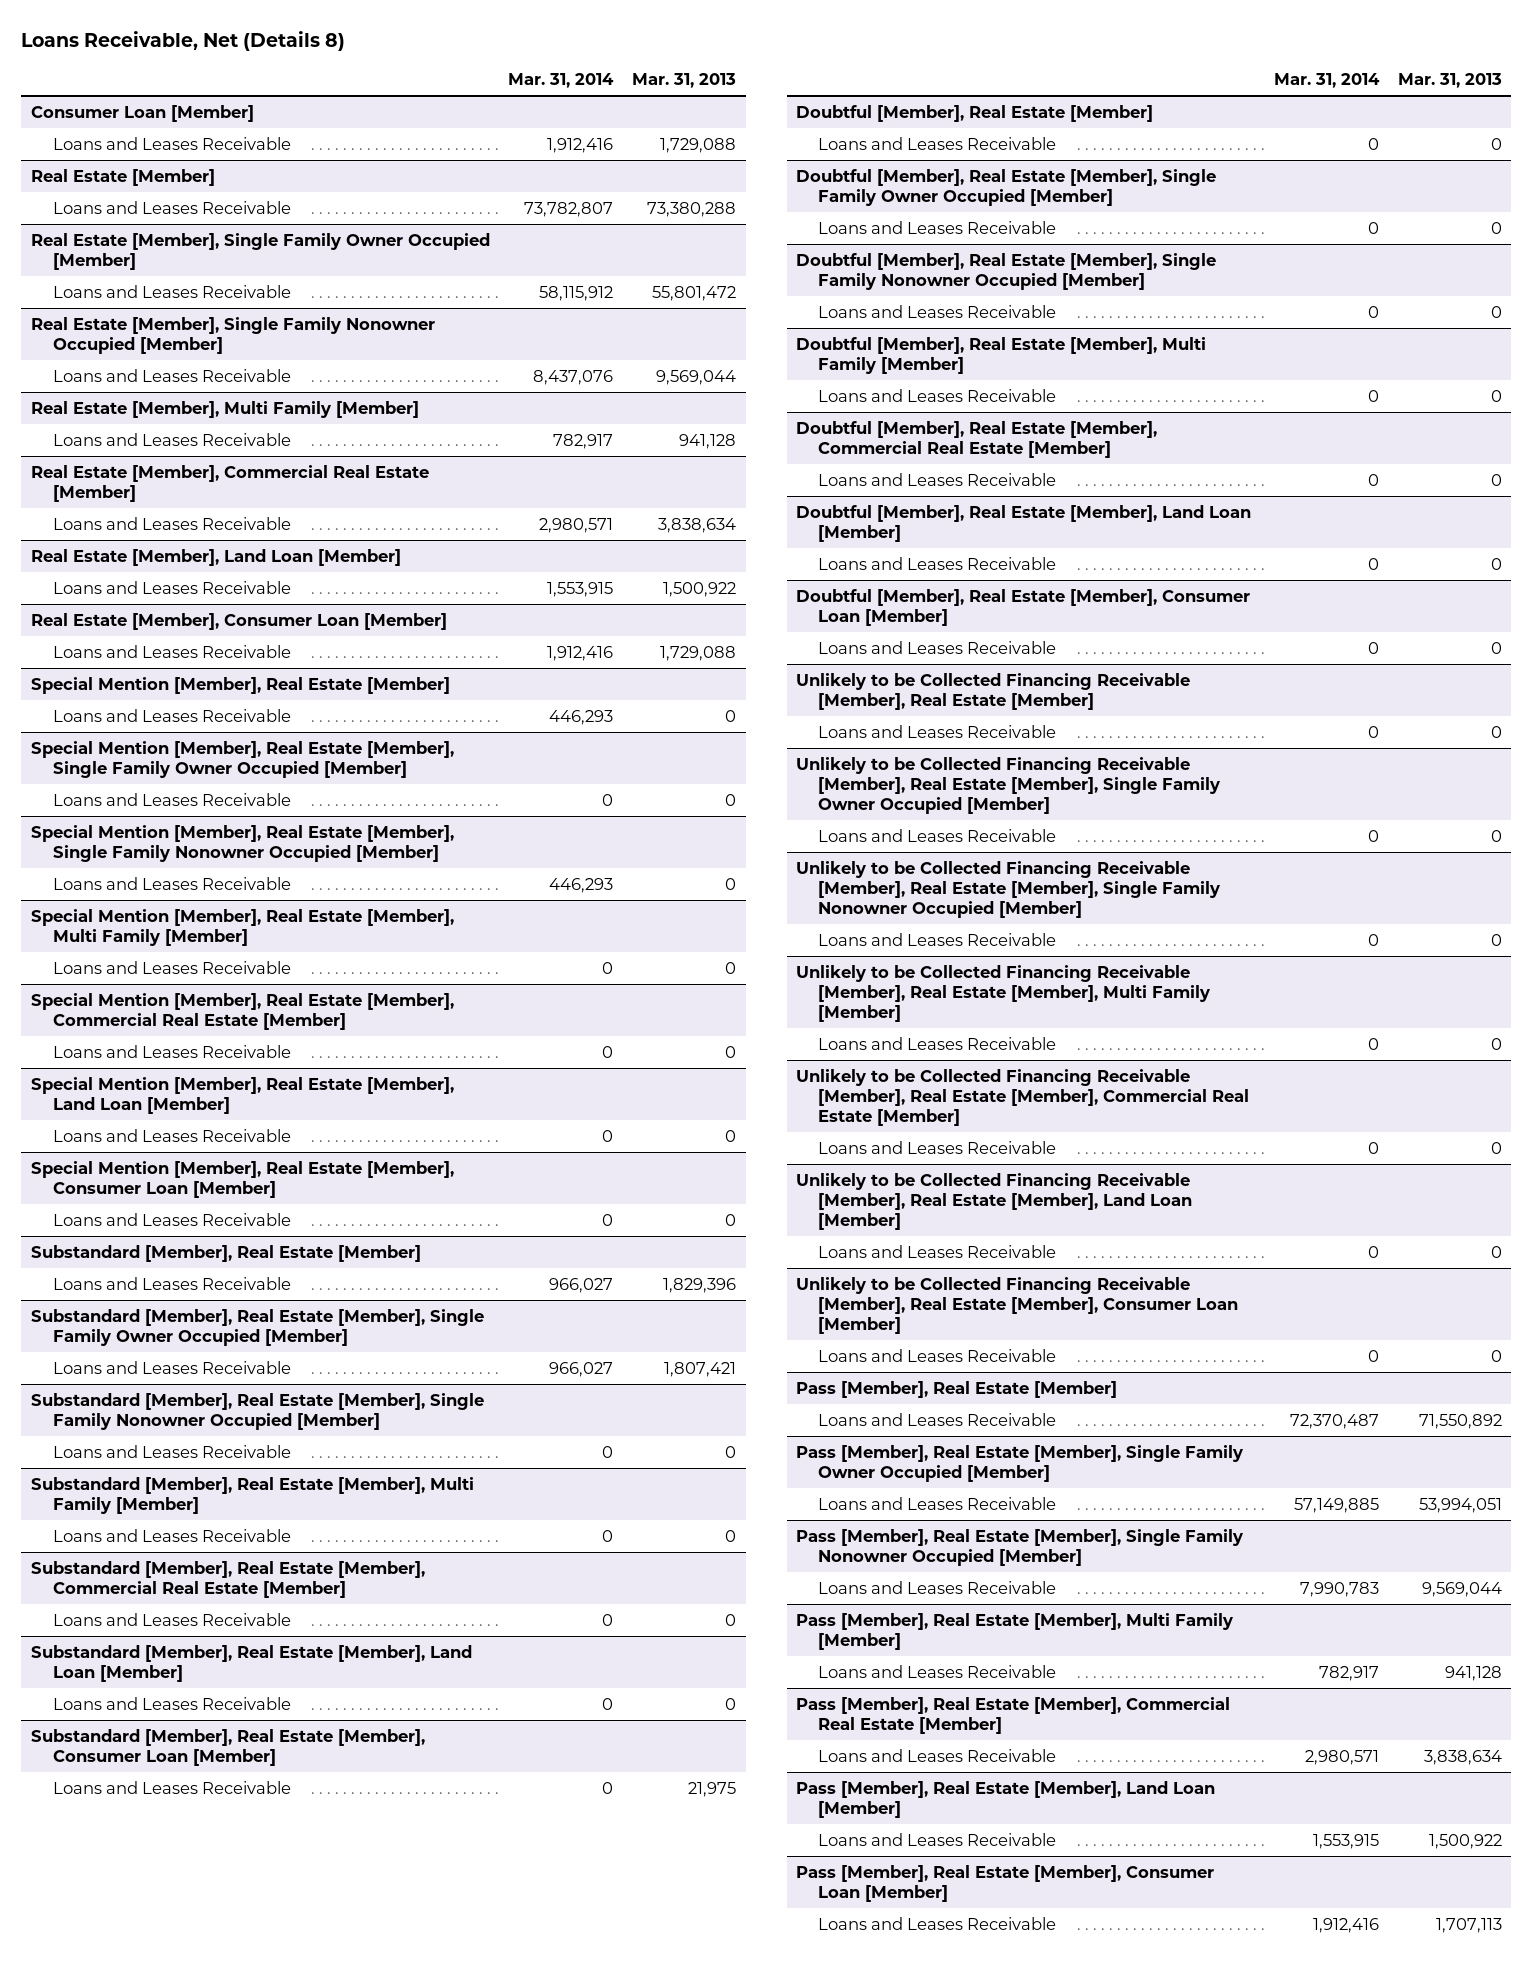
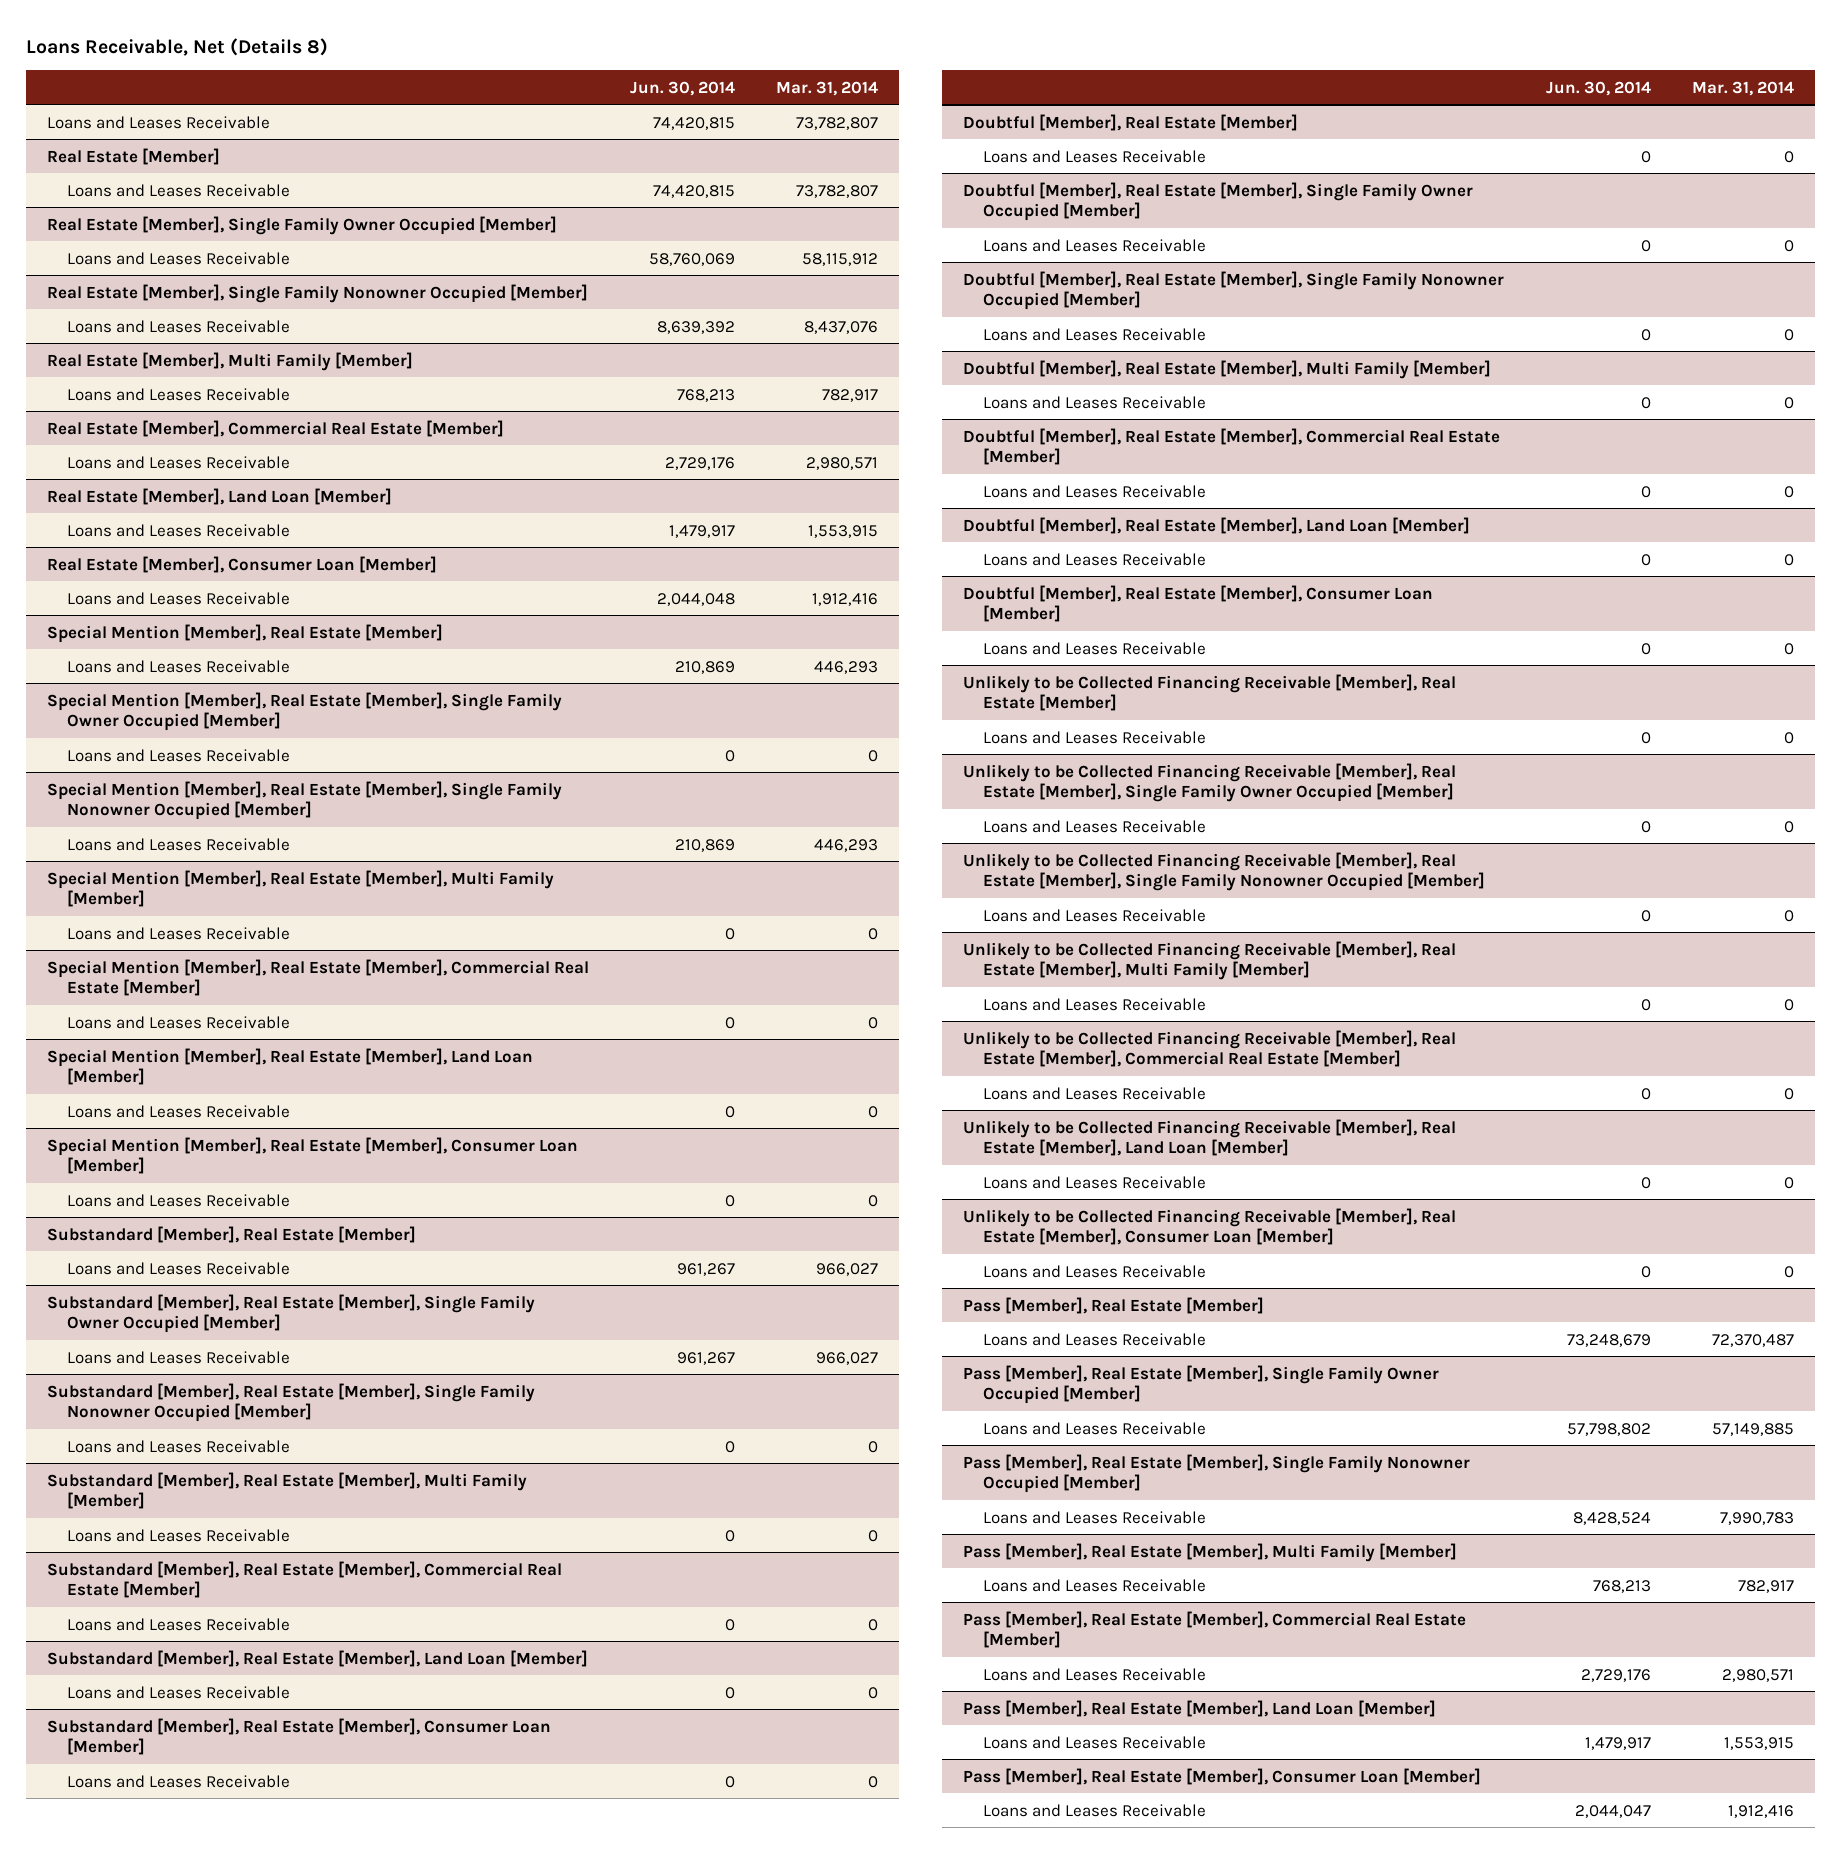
- | Mar. 31, 2014 | Mar. 31, 2013
+ | Jun. 30, 2014 | Mar. 31, 2014
- Consumer Loan [Member]
- Loans and Leases Receivable | 1,912,416 | 1,729,088
+ Loans and Leases Receivable | 74,420,815 | 73,782,807

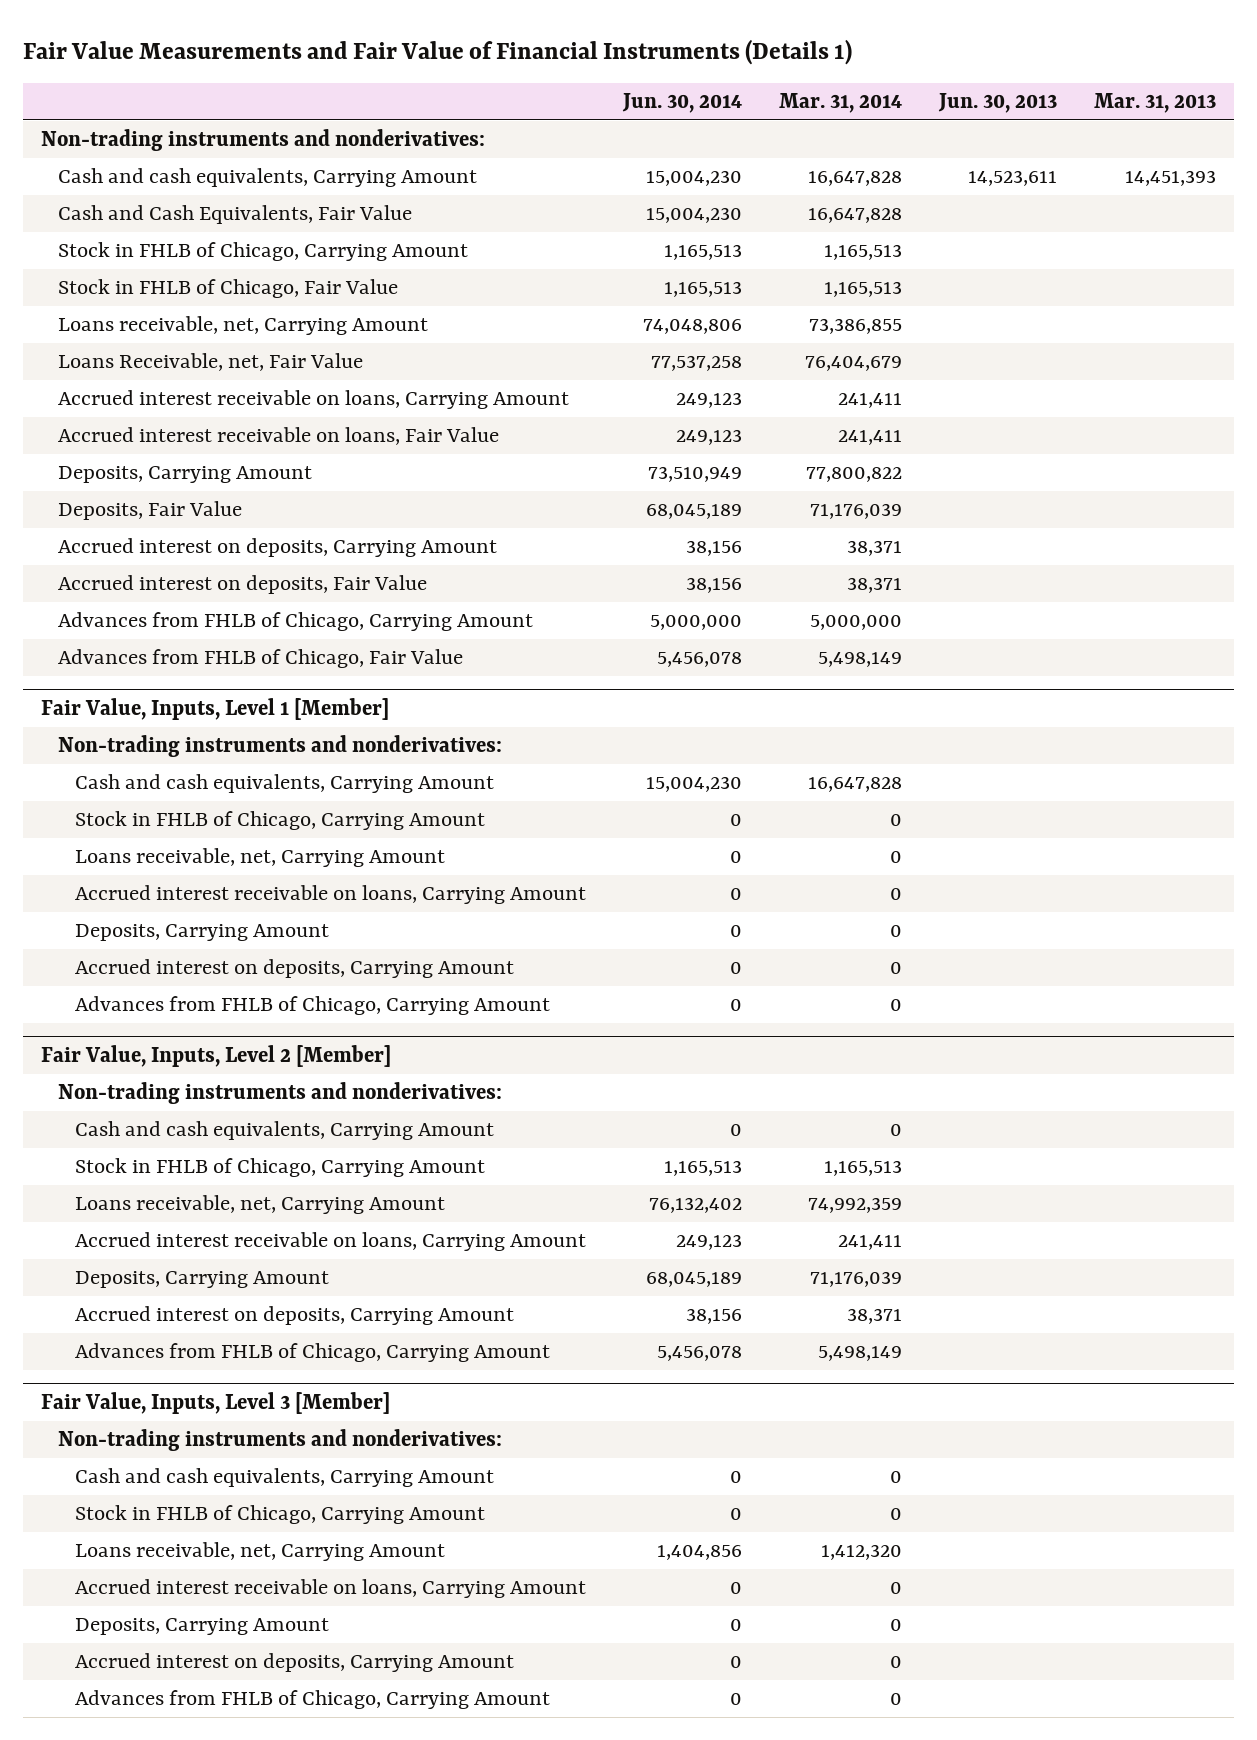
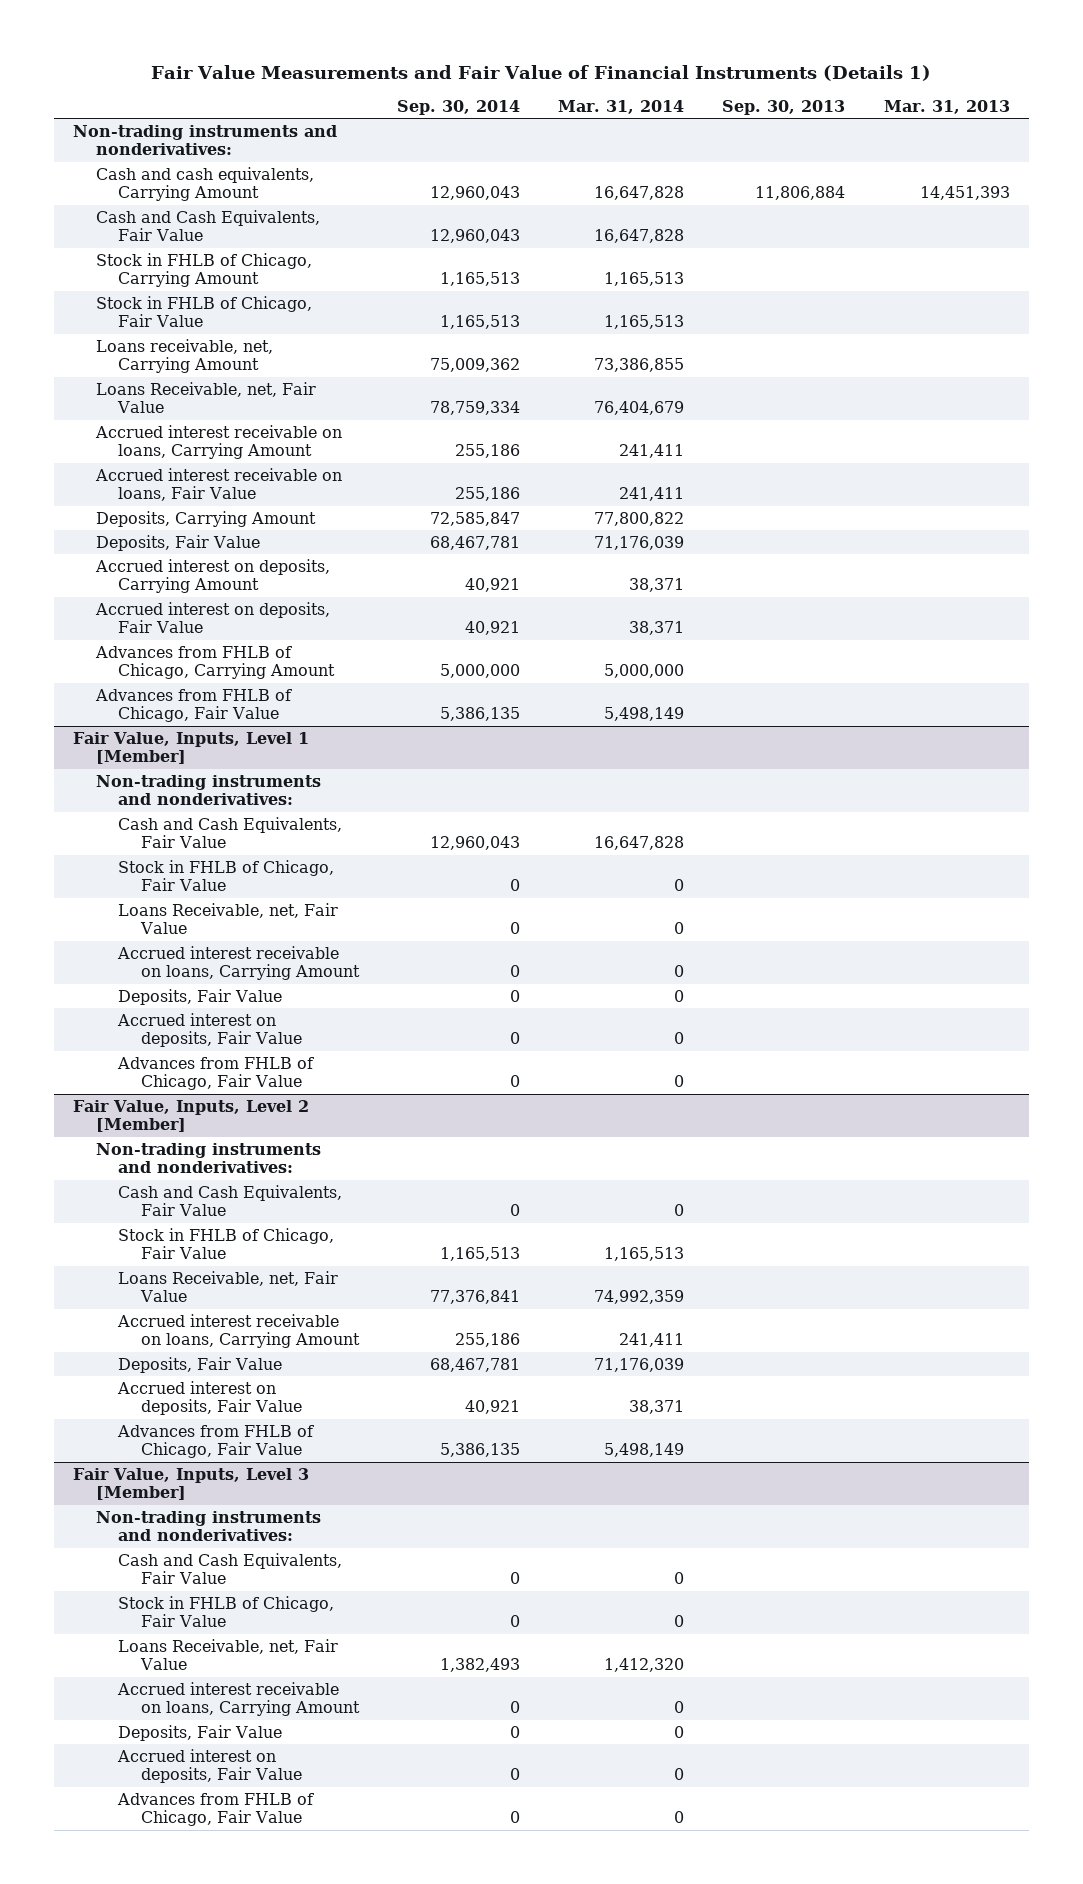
- | Jun. 30, 2014 | Mar. 31, 2014 | Jun. 30, 2013 | Mar. 31, 2013
+ | Sep. 30, 2014 | Mar. 31, 2014 | Sep. 30, 2013 | Mar. 31, 2013
@ Fair Value, Inputs, Level 1 [Member]
- Cash and cash equivalents, Carrying Amount | 15,004,230 | 16,647,828 | |
- Stock in FHLB of Chicago, Carrying Amount | 0 | 0 | |
- Loans receivable, net, Carrying Amount | 0 | 0 | |
+ Cash and Cash Equivalents, Fair Value | 12,960,043 | 16,647,828 | |
+ Stock in FHLB of Chicago, Fair Value | 0 | 0 | |
+ Loans Receivable, net, Fair Value | 0 | 0 | |
- Deposits, Carrying Amount | 0 | 0 | |
- Accrued interest on deposits, Carrying Amount | 0 | 0 | |
- Advances from FHLB of Chicago, Carrying Amount | 0 | 0 | |
+ Deposits, Fair Value | 0 | 0 | |
+ Accrued interest on deposits, Fair Value | 0 | 0 | |
+ Advances from FHLB of Chicago, Fair Value | 0 | 0 | |
@ Fair Value, Inputs, Level 2 [Member]
- Cash and cash equivalents, Carrying Amount | 0 | 0 | |
- Stock in FHLB of Chicago, Carrying Amount | 1,165,513 | 1,165,513 | |
- Loans receivable, net, Carrying Amount | 76,132,402 | 74,992,359 | |
+ Cash and Cash Equivalents, Fair Value | 0 | 0 | |
+ Stock in FHLB of Chicago, Fair Value | 1,165,513 | 1,165,513 | |
+ Loans Receivable, net, Fair Value | 77,376,841 | 74,992,359 | |
- Deposits, Carrying Amount | 68,045,189 | 71,176,039 | |
- Accrued interest on deposits, Carrying Amount | 38,156 | 38,371 | |
- Advances from FHLB of Chicago, Carrying Amount | 5,456,078 | 5,498,149 | |
+ Deposits, Fair Value | 68,467,781 | 71,176,039 | |
+ Accrued interest on deposits, Fair Value | 40,921 | 38,371 | |
+ Advances from FHLB of Chicago, Fair Value | 5,386,135 | 5,498,149 | |
@ Fair Value, Inputs, Level 3 [Member]
- Cash and cash equivalents, Carrying Amount | 0 | 0 | |
- Stock in FHLB of Chicago, Carrying Amount | 0 | 0 | |
- Loans receivable, net, Carrying Amount | 1,404,856 | 1,412,320 | |
+ Cash and Cash Equivalents, Fair Value | 0 | 0 | |
+ Stock in FHLB of Chicago, Fair Value | 0 | 0 | |
+ Loans Receivable, net, Fair Value | 1,382,493 | 1,412,320 | |
- Deposits, Carrying Amount | 0 | 0 | |
- Accrued interest on deposits, Carrying Amount | 0 | 0 | |
- Advances from FHLB of Chicago, Carrying Amount | 0 | 0 | |
+ Deposits, Fair Value | 0 | 0 | |
+ Accrued interest on deposits, Fair Value | 0 | 0 | |
+ Advances from FHLB of Chicago, Fair Value | 0 | 0 | |

